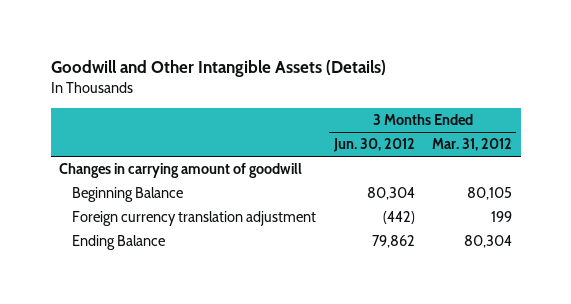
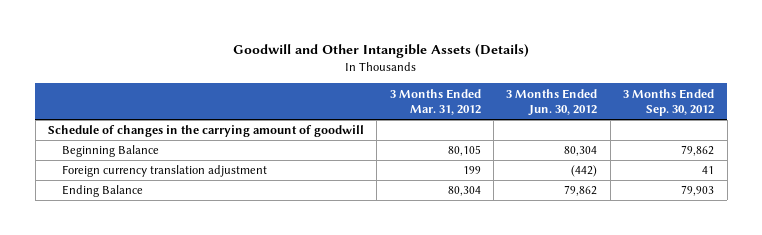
- | 3 Months Ended Jun. 30, 2012 | 3 Months Ended Mar. 31, 2012
+ | 3 Months Ended Mar. 31, 2012 | 3 Months Ended Jun. 30, 2012 | 3 Months Ended Sep. 30, 2012
- Changes in carrying amount of goodwill
+ Schedule of changes in the carrying amount of goodwill

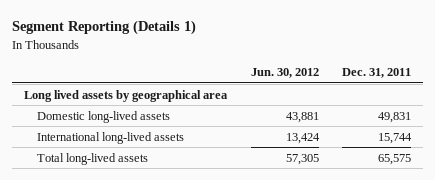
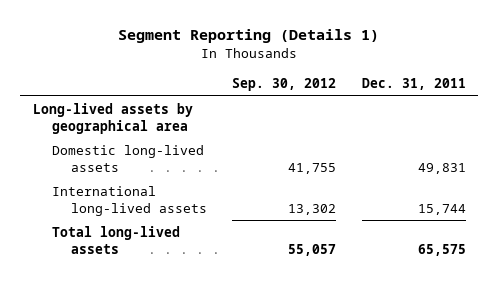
- | Jun. 30, 2012 | Dec. 31, 2011
+ | Sep. 30, 2012 | Dec. 31, 2011
- Long lived assets by geographical area
+ Long-lived assets by geographical area

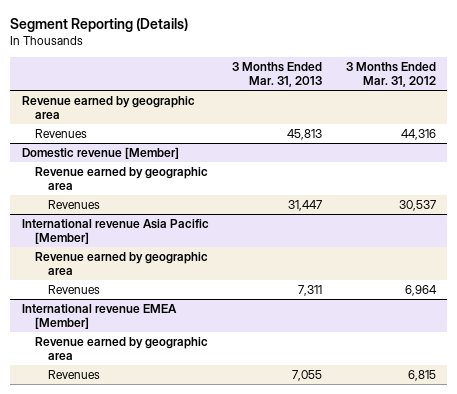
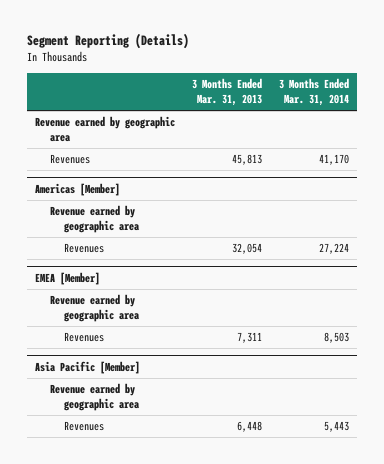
- | 3 Months Ended Mar. 31, 2013 | 3 Months Ended Mar. 31, 2012
+ | 3 Months Ended Mar. 31, 2013 | 3 Months Ended Mar. 31, 2014
- Domestic revenue [Member]
+ Americas [Member]
- Revenues | 31,447 | 30,537
- International revenue Asia Pacific [Member]
+ Revenues | 32,054 | 27,224
+ EMEA [Member]
- International revenue EMEA [Member]
+ Asia Pacific [Member]
- Revenues | 7,055 | 6,815
+ Revenues | 6,448 | 5,443

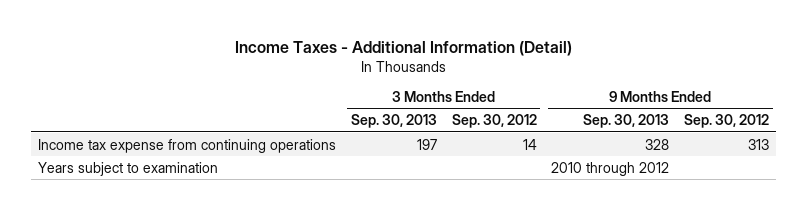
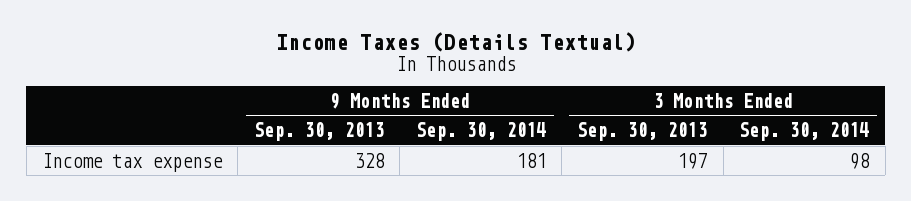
- Income Taxes - Additional Information (Detail)
+ Income Taxes (Details Textual)
- | 3 Months Ended Sep. 30, 2013 | 3 Months Ended Sep. 30, 2012 | 9 Months Ended Sep. 30, 2013 | 9 Months Ended Sep. 30, 2012
+ | 9 Months Ended Sep. 30, 2013 | 9 Months Ended Sep. 30, 2014 | 3 Months Ended Sep. 30, 2013 | 3 Months Ended Sep. 30, 2014
- Income tax expense from continuing operations | 197 | 14 | 328 | 313
- Years subject to examination | | | 2010 through 2012 |
+ Income tax expense | 328 | 181 | 197 | 98

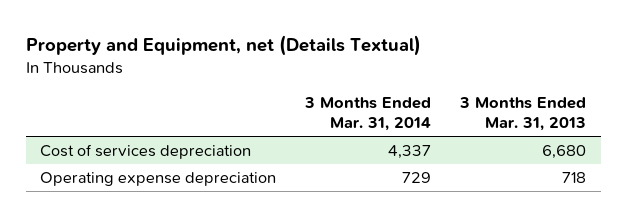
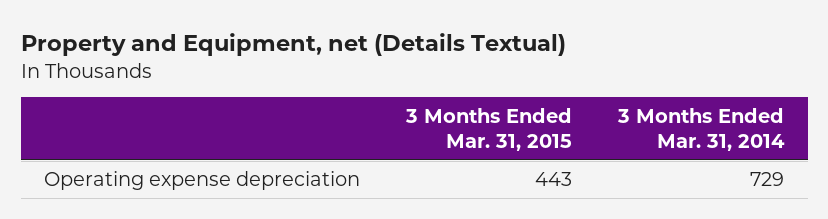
- | 3 Months Ended Mar. 31, 2014 | 3 Months Ended Mar. 31, 2013
+ | 3 Months Ended Mar. 31, 2015 | 3 Months Ended Mar. 31, 2014
- Cost of services depreciation | 4,337 | 6,680

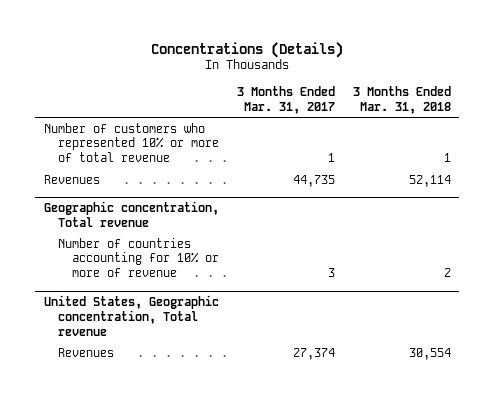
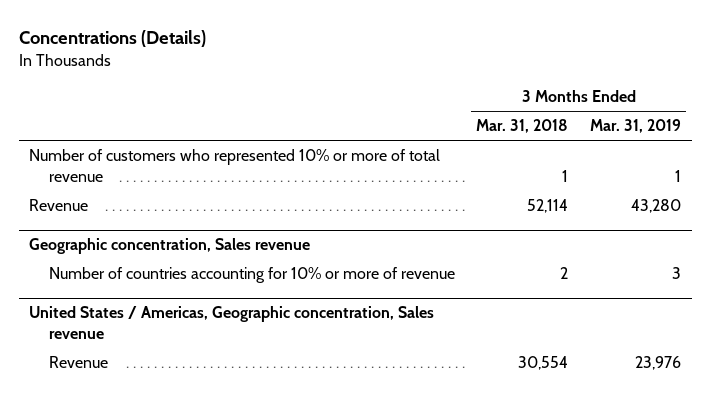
- | 3 Months Ended Mar. 31, 2017 | 3 Months Ended Mar. 31, 2018
+ | 3 Months Ended Mar. 31, 2018 | 3 Months Ended Mar. 31, 2019
- Revenues | 44,735 | 52,114
- Geographic concentration, Total revenue
+ Revenue | 52,114 | 43,280
+ Geographic concentration, Sales revenue
- United States, Geographic concentration, Total revenue
- Revenues | 27,374 | 30,554
+ United States / Americas, Geographic concentration, Sales revenue
+ Revenue | 30,554 | 23,976

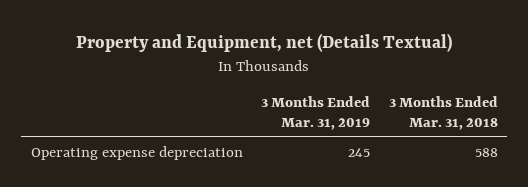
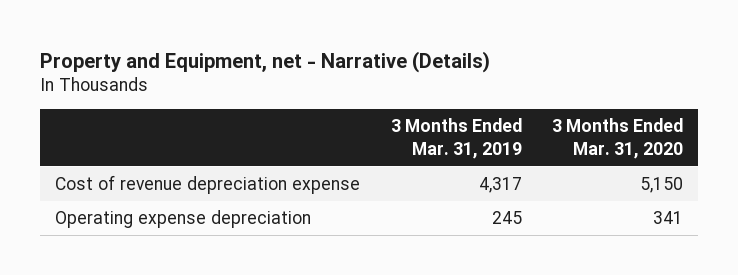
- Property and Equipment, net (Details Textual)
+ Property and Equipment, net - Narrative (Details)
- | 3 Months Ended Mar. 31, 2019 | 3 Months Ended Mar. 31, 2018
+ | 3 Months Ended Mar. 31, 2019 | 3 Months Ended Mar. 31, 2020
+ Cost of revenue depreciation expense | 4,317 | 5,150

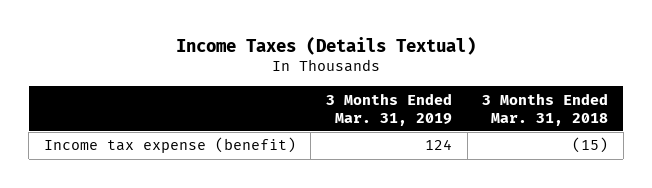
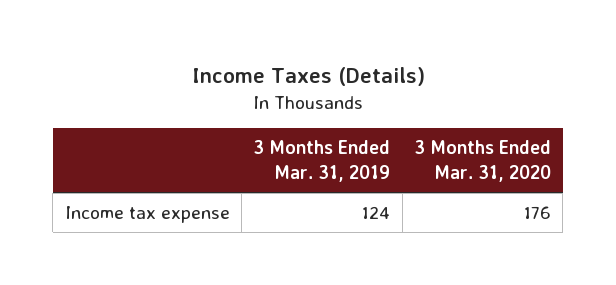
- Income Taxes (Details Textual)
+ Income Taxes (Details)
- | 3 Months Ended Mar. 31, 2019 | 3 Months Ended Mar. 31, 2018
+ | 3 Months Ended Mar. 31, 2019 | 3 Months Ended Mar. 31, 2020
- Income tax expense (benefit) | 124 | (15)
+ Income tax expense | 124 | 176

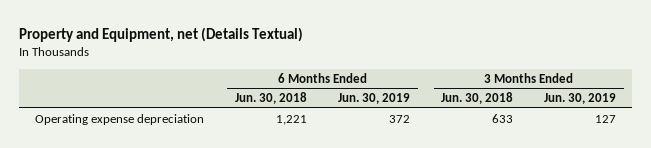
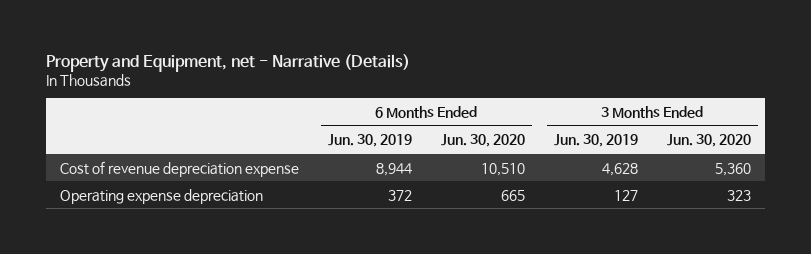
- Property and Equipment, net (Details Textual)
+ Property and Equipment, net - Narrative (Details)
- | 6 Months Ended Jun. 30, 2018 | 6 Months Ended Jun. 30, 2019 | 3 Months Ended Jun. 30, 2018 | 3 Months Ended Jun. 30, 2019
+ | 6 Months Ended Jun. 30, 2019 | 6 Months Ended Jun. 30, 2020 | 3 Months Ended Jun. 30, 2019 | 3 Months Ended Jun. 30, 2020
+ Cost of revenue depreciation expense | 8,944 | 10,510 | 4,628 | 5,360

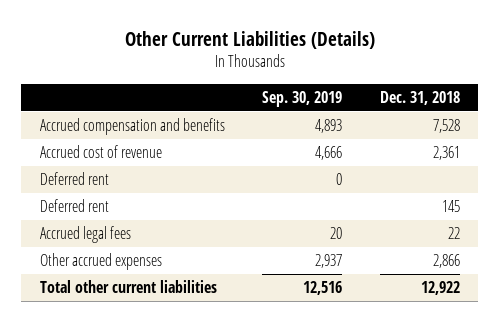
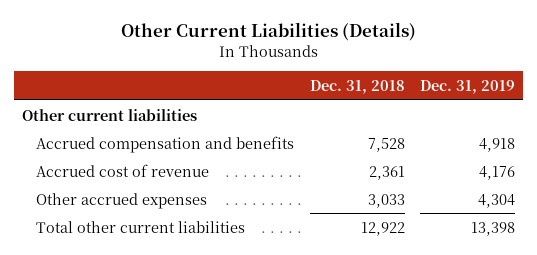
- | Sep. 30, 2019 | Dec. 31, 2018
+ | Dec. 31, 2018 | Dec. 31, 2019
+ Other current liabilities
- Deferred rent | 0 |
- Deferred rent | | 145
- Accrued legal fees | 20 | 22
- Other accrued expenses | 2,937 | 2,866
+ Other accrued expenses | 3,033 | 4,304

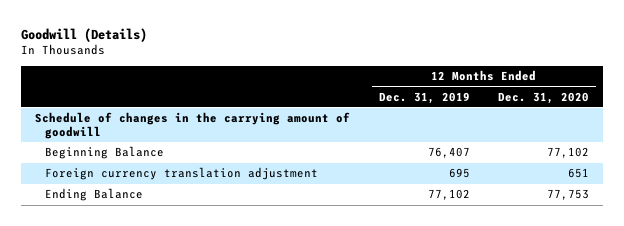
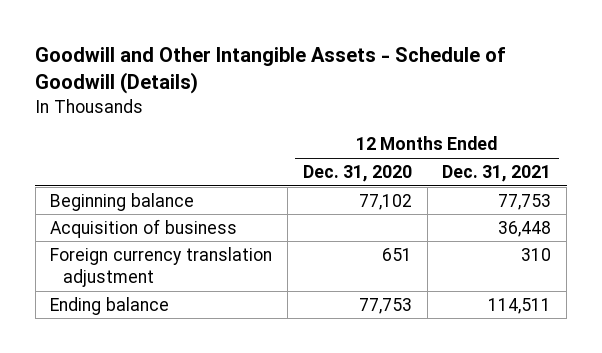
- Goodwill (Details)
+ Goodwill and Other Intangible Assets - Schedule of Goodwill (Details)
- | 12 Months Ended Dec. 31, 2019 | 12 Months Ended Dec. 31, 2020
+ | 12 Months Ended Dec. 31, 2020 | 12 Months Ended Dec. 31, 2021
- Schedule of changes in the carrying amount of goodwill
- Beginning Balance | 76,407 | 77,102
+ Beginning balance | 77,102 | 77,753
+ Acquisition of business | | 36,448
- Ending Balance | 77,102 | 77,753
+ Ending balance | 77,753 | 114,511

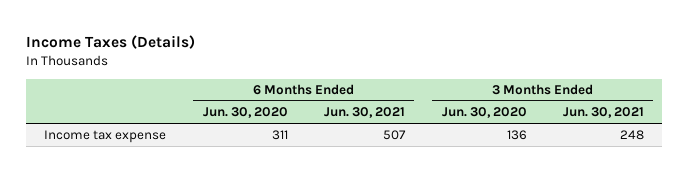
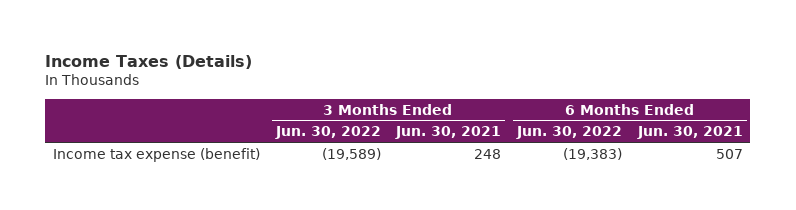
- | 6 Months Ended Jun. 30, 2020 | 6 Months Ended Jun. 30, 2021 | 3 Months Ended Jun. 30, 2020 | 3 Months Ended Jun. 30, 2021
+ | 3 Months Ended Jun. 30, 2022 | 3 Months Ended Jun. 30, 2021 | 6 Months Ended Jun. 30, 2022 | 6 Months Ended Jun. 30, 2021
- Income tax expense | 311 | 507 | 136 | 248
+ Income tax expense (benefit) | (19,589) | 248 | (19,383) | 507

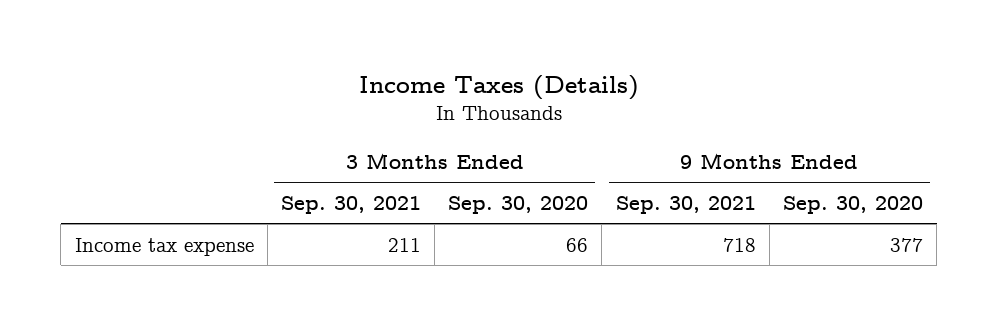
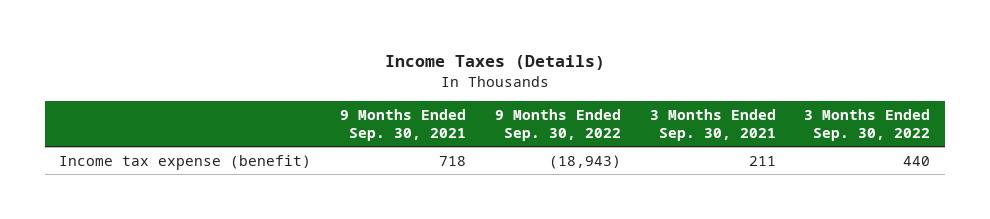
- | 3 Months Ended Sep. 30, 2021 | 3 Months Ended Sep. 30, 2020 | 9 Months Ended Sep. 30, 2021 | 9 Months Ended Sep. 30, 2020
+ | 9 Months Ended Sep. 30, 2021 | 9 Months Ended Sep. 30, 2022 | 3 Months Ended Sep. 30, 2021 | 3 Months Ended Sep. 30, 2022
- Income tax expense | 211 | 66 | 718 | 377
+ Income tax expense (benefit) | 718 | (18,943) | 211 | 440

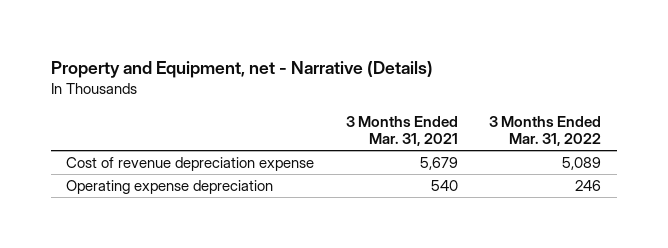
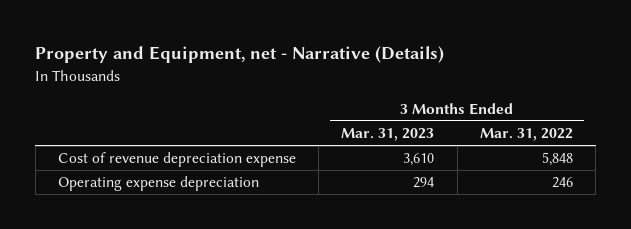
- | 3 Months Ended Mar. 31, 2021 | 3 Months Ended Mar. 31, 2022
+ | 3 Months Ended Mar. 31, 2023 | 3 Months Ended Mar. 31, 2022
- Cost of revenue depreciation expense | 5,679 | 5,089
+ Cost of revenue depreciation expense | 3,610 | 5,848

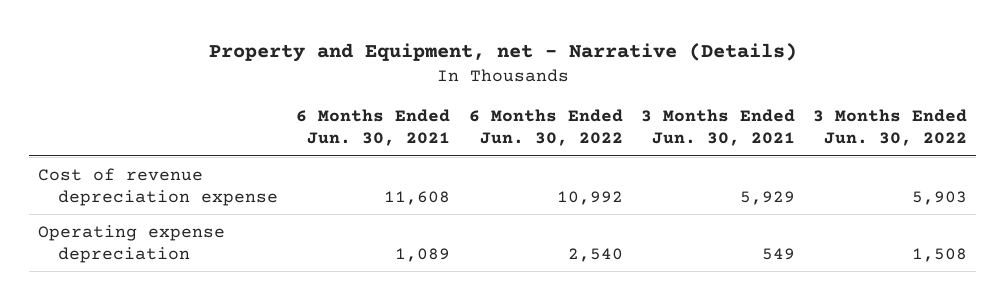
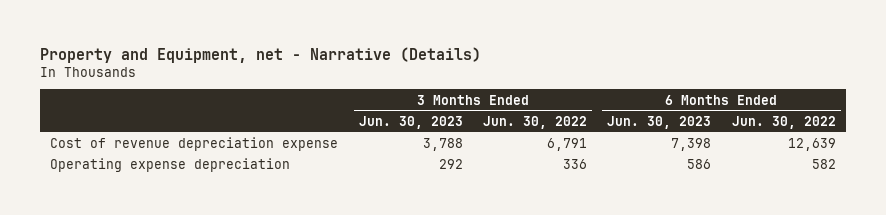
- | 6 Months Ended Jun. 30, 2021 | 6 Months Ended Jun. 30, 2022 | 3 Months Ended Jun. 30, 2021 | 3 Months Ended Jun. 30, 2022
+ | 3 Months Ended Jun. 30, 2023 | 3 Months Ended Jun. 30, 2022 | 6 Months Ended Jun. 30, 2023 | 6 Months Ended Jun. 30, 2022
- Cost of revenue depreciation expense | 11,608 | 10,992 | 5,929 | 5,903
- Operating expense depreciation | 1,089 | 2,540 | 549 | 1,508
+ Cost of revenue depreciation expense | 3,788 | 6,791 | 7,398 | 12,639
+ Operating expense depreciation | 292 | 336 | 586 | 582

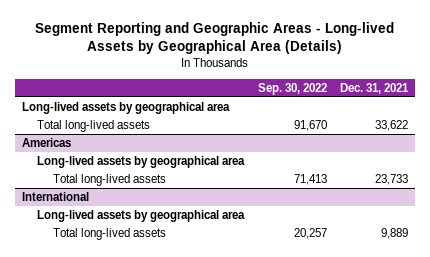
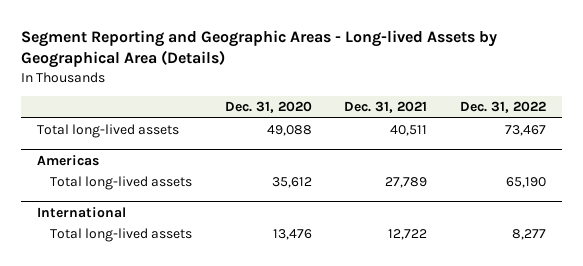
- | Sep. 30, 2022 | Dec. 31, 2021
+ | Dec. 31, 2020 | Dec. 31, 2021 | Dec. 31, 2022
- Long-lived assets by geographical area
- Total long-lived assets | 91,670 | 33,622
+ Total long-lived assets | 49,088 | 40,511 | 73,467
@ Americas
- Long-lived assets by geographical area
- Total long-lived assets | 71,413 | 23,733
+ Total long-lived assets | 35,612 | 27,789 | 65,190
@ International
- Long-lived assets by geographical area
- Total long-lived assets | 20,257 | 9,889
+ Total long-lived assets | 13,476 | 12,722 | 8,277

